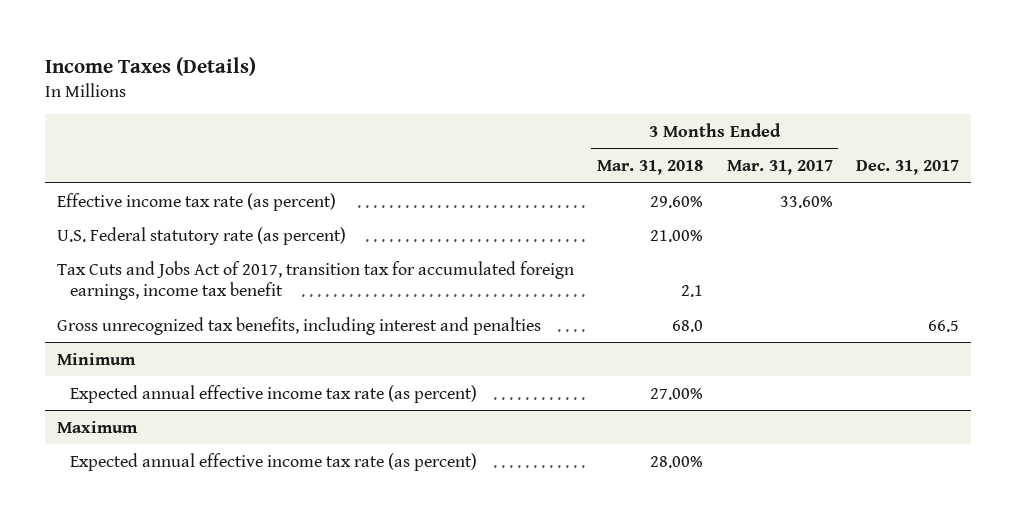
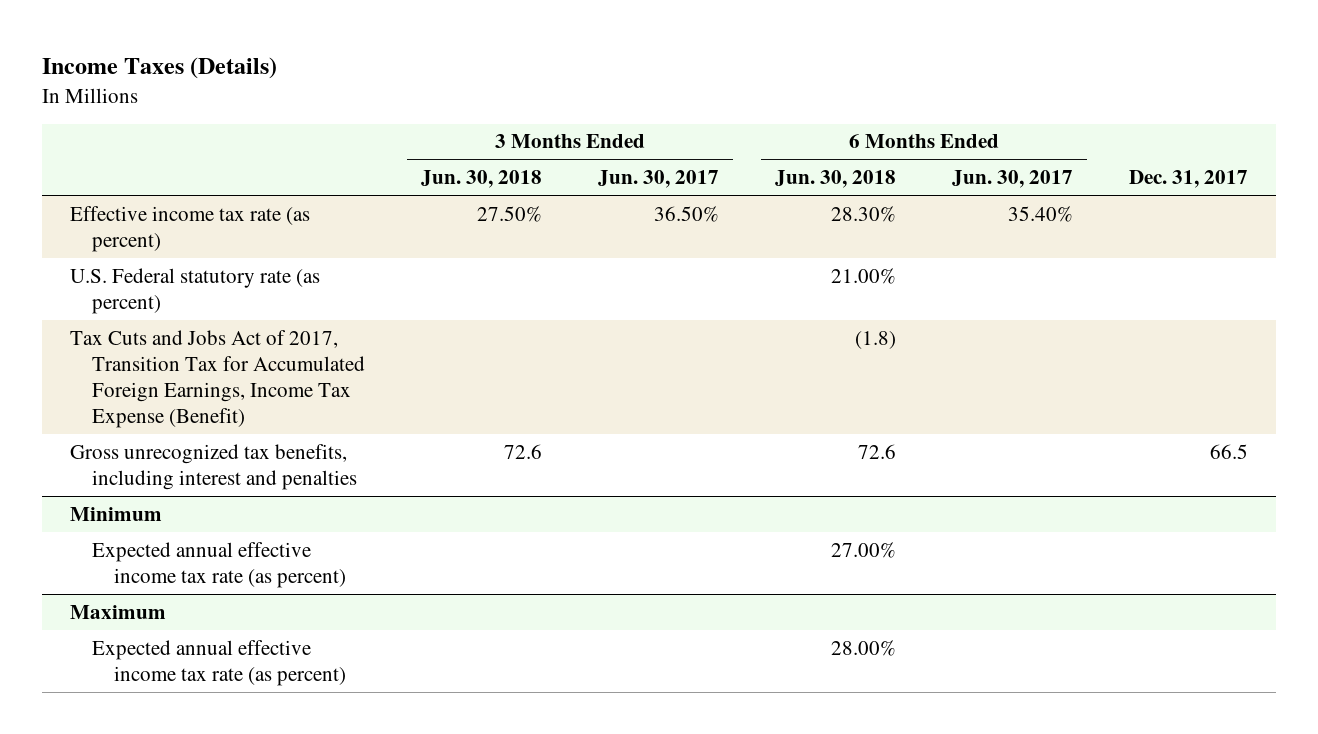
- | 3 Months Ended Mar. 31, 2018 | 3 Months Ended Mar. 31, 2017 | Dec. 31, 2017
+ | 3 Months Ended Jun. 30, 2018 | 3 Months Ended Jun. 30, 2017 | 6 Months Ended Jun. 30, 2018 | 6 Months Ended Jun. 30, 2017 | Dec. 31, 2017
- Tax Cuts and Jobs Act of 2017, transition tax for accumulated foreign earnings, income tax benefit | 2.1 | |
+ Tax Cuts and Jobs Act of 2017, Transition Tax for Accumulated Foreign Earnings, Income Tax Expense (Benefit) | | | (1.8) | |

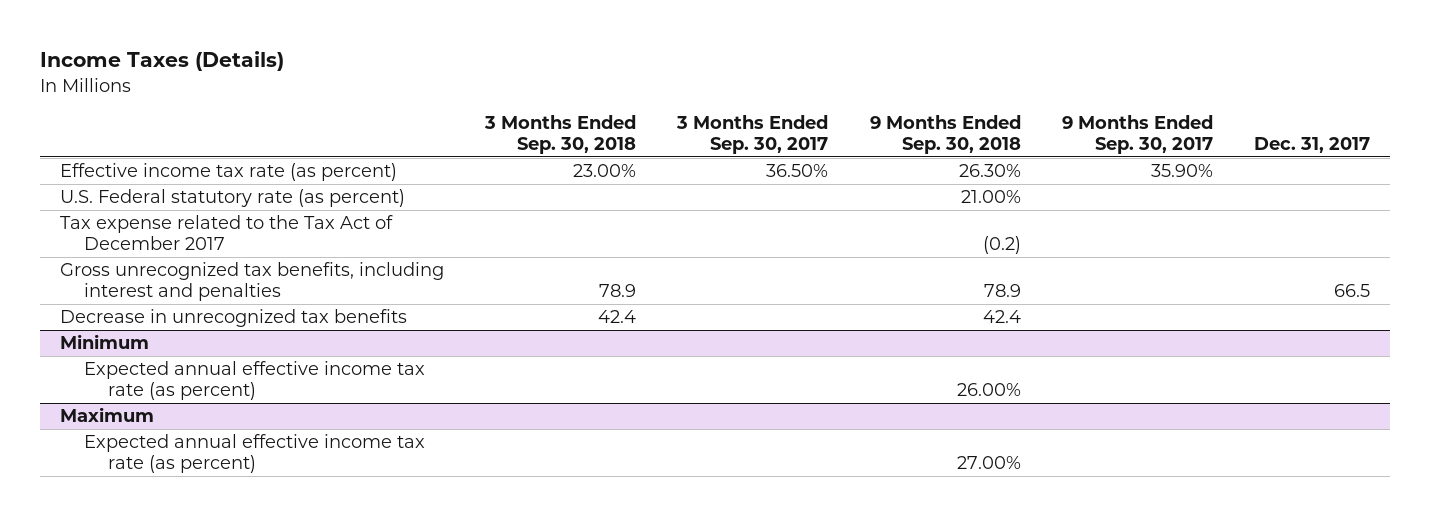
- | 3 Months Ended Jun. 30, 2018 | 3 Months Ended Jun. 30, 2017 | 6 Months Ended Jun. 30, 2018 | 6 Months Ended Jun. 30, 2017 | Dec. 31, 2017
+ | 3 Months Ended Sep. 30, 2018 | 3 Months Ended Sep. 30, 2017 | 9 Months Ended Sep. 30, 2018 | 9 Months Ended Sep. 30, 2017 | Dec. 31, 2017
- Tax Cuts and Jobs Act of 2017, Transition Tax for Accumulated Foreign Earnings, Income Tax Expense (Benefit) | | | (1.8) | |
+ Tax expense related to the Tax Act of December 2017 | | | (0.2) | |
+ Decrease in unrecognized tax benefits | 42.4 | | 42.4 | |

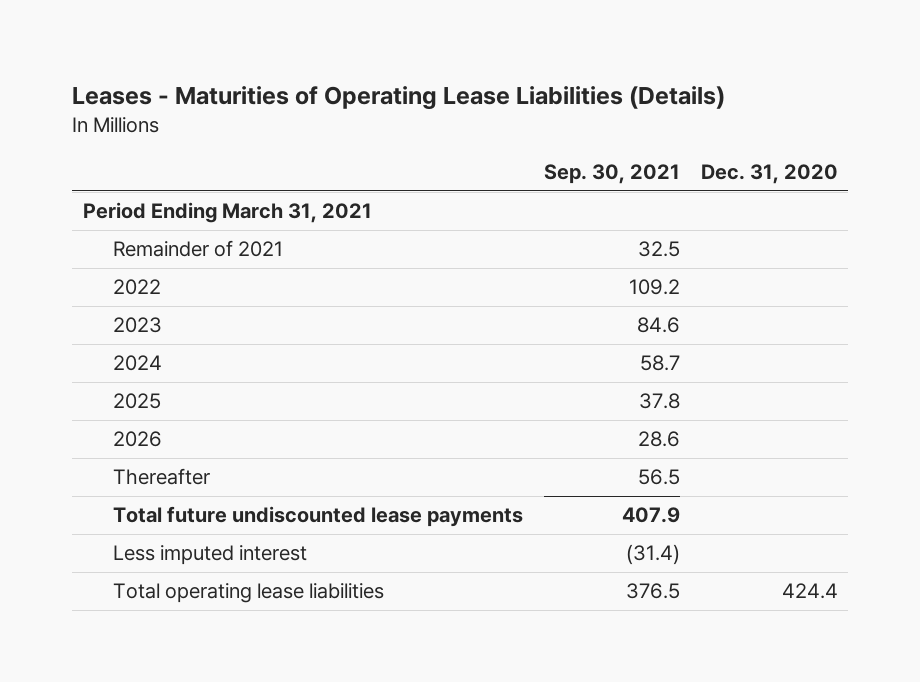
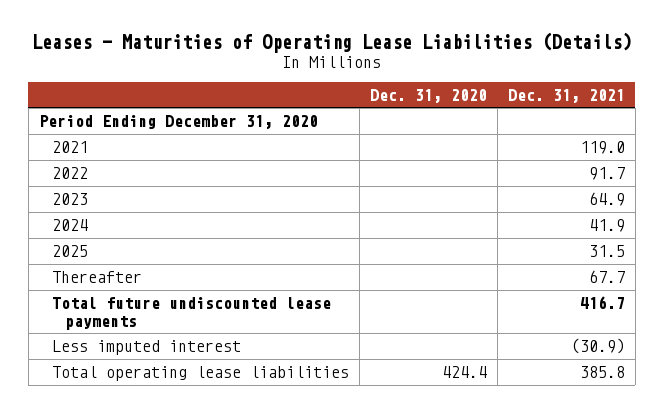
- | Sep. 30, 2021 | Dec. 31, 2020
+ | Dec. 31, 2020 | Dec. 31, 2021
- Period Ending March 31, 2021
- Remainder of 2021 | 32.5 |
+ Period Ending December 31, 2020
+ 2021 | | 119.0
- 2026 | 28.6 |

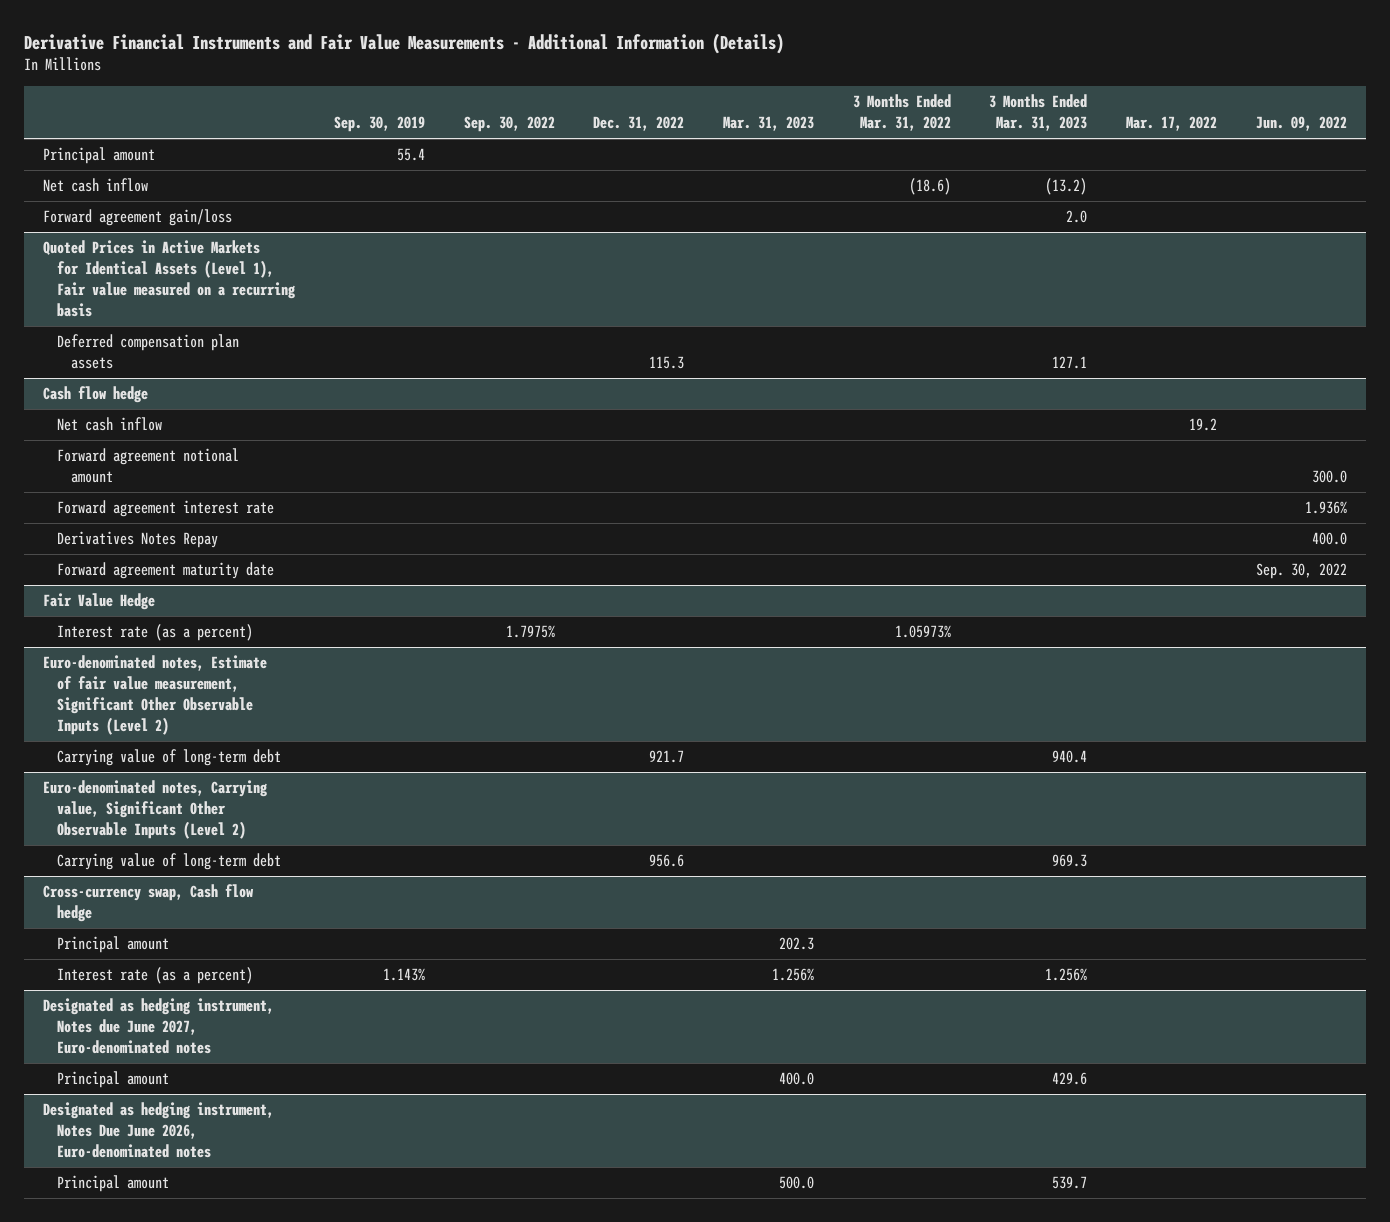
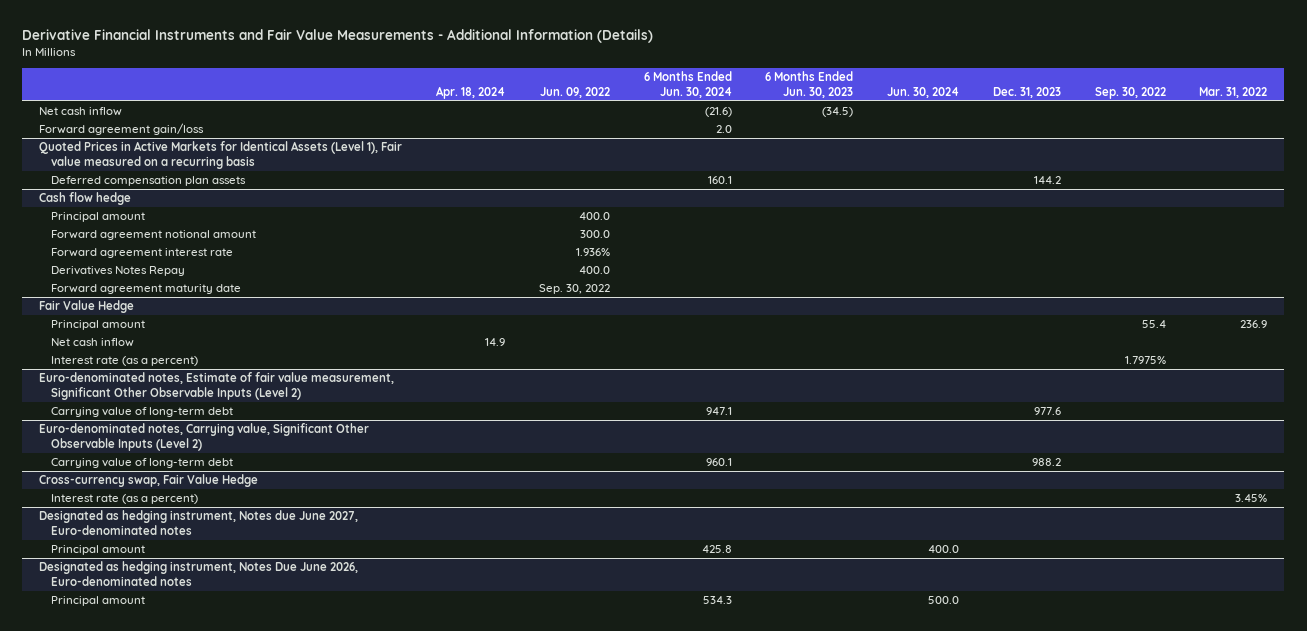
- | Sep. 30, 2019 | Sep. 30, 2022 | Dec. 31, 2022 | Mar. 31, 2023 | 3 Months Ended Mar. 31, 2022 | 3 Months Ended Mar. 31, 2023 | Mar. 17, 2022 | Jun. 09, 2022
+ | Apr. 18, 2024 | Jun. 09, 2022 | 6 Months Ended Jun. 30, 2024 | 6 Months Ended Jun. 30, 2023 | Jun. 30, 2024 | Dec. 31, 2023 | Sep. 30, 2022 | Mar. 31, 2022
- Principal amount | 55.4 | | | | | | |
@ Cash flow hedge
- Net cash inflow | | | | | | | 19.2 |
+ Principal amount | | 400.0 | | | | | |
@ Fair Value Hedge
+ Principal amount | | | | | | | 55.4 | 236.9
+ Net cash inflow | 14.9 | | | | | | |
- Cross-currency swap, Cash flow hedge
- Principal amount | | | | 202.3 | | | |
+ Cross-currency swap, Fair Value Hedge

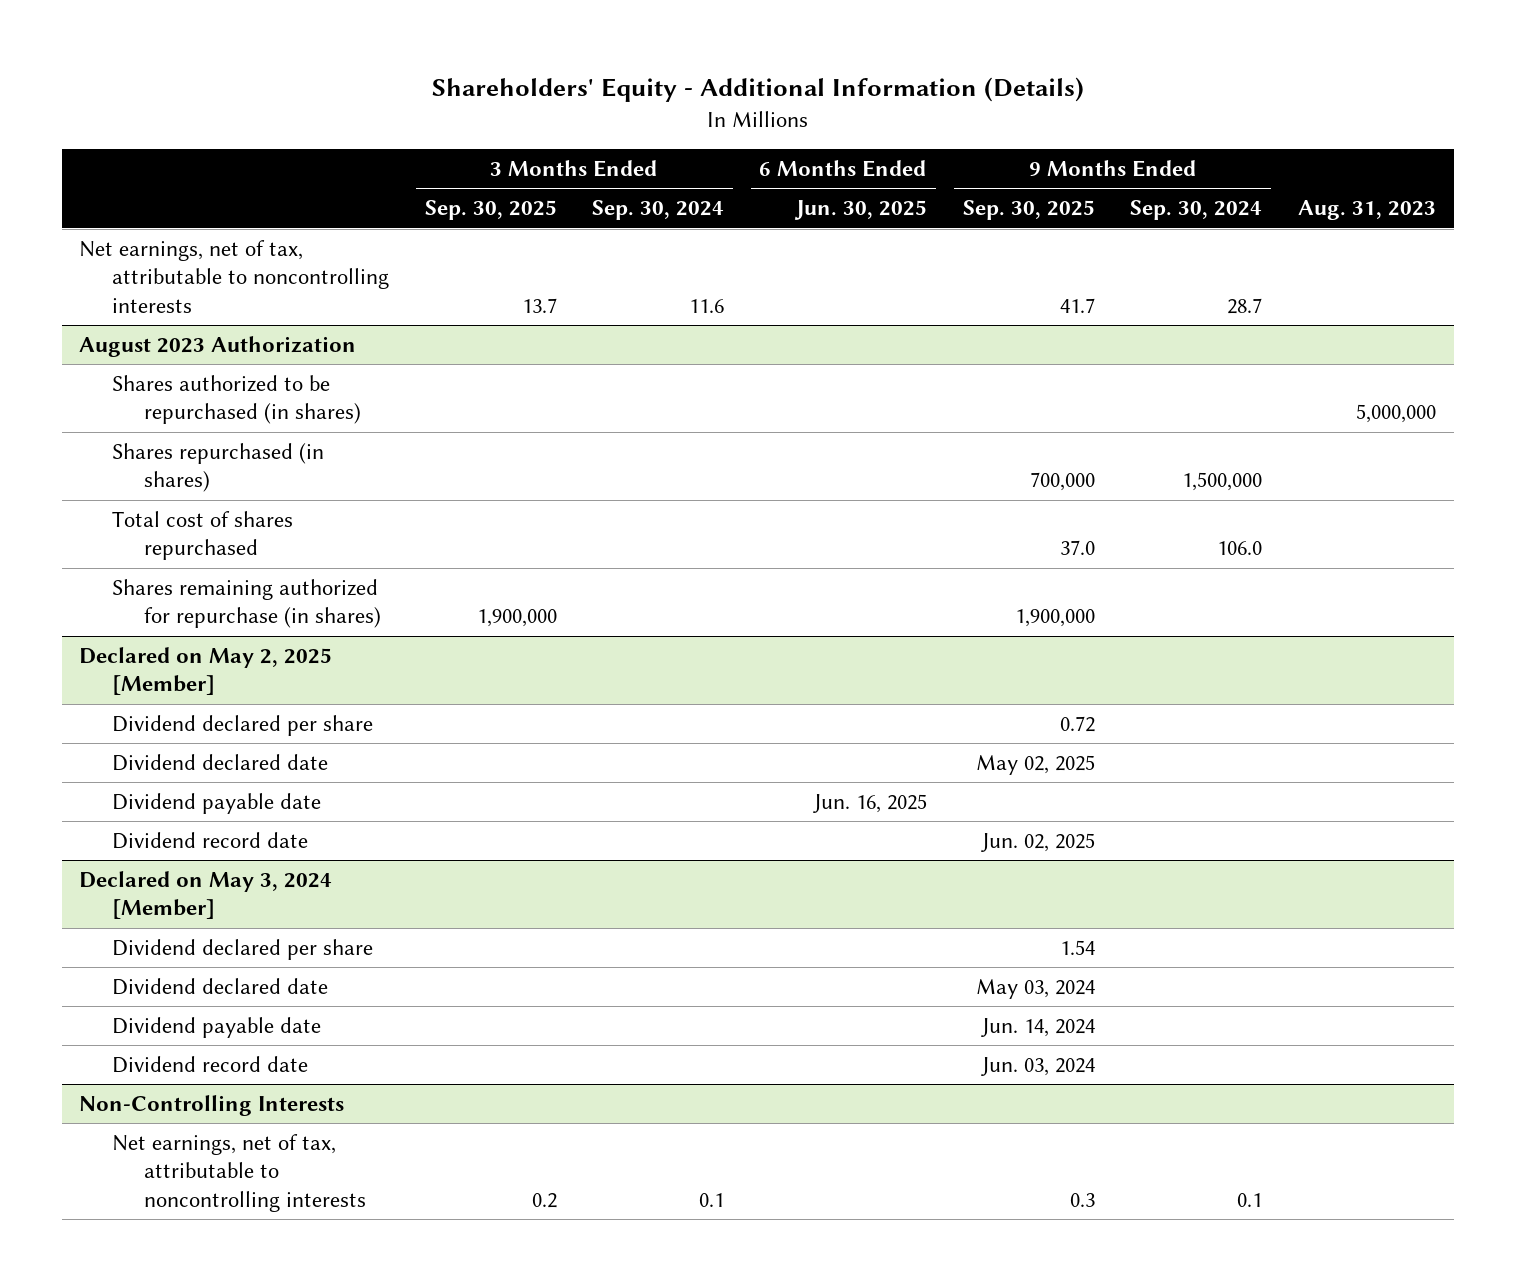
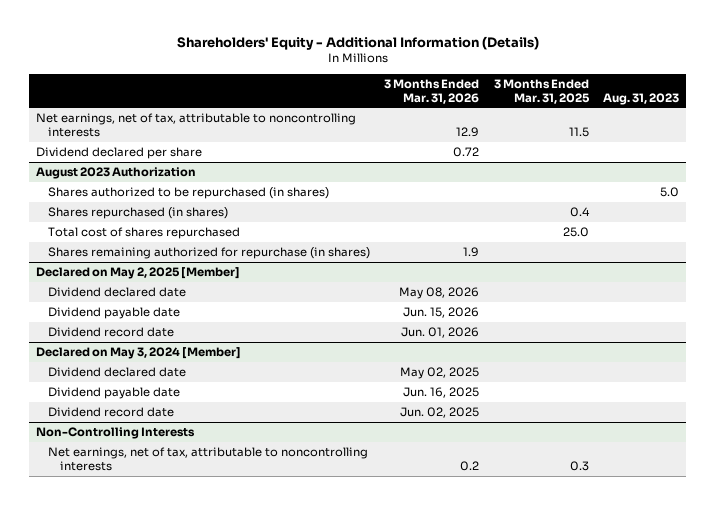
- | 3 Months Ended Sep. 30, 2025 | 3 Months Ended Sep. 30, 2024 | 6 Months Ended Jun. 30, 2025 | 9 Months Ended Sep. 30, 2025 | 9 Months Ended Sep. 30, 2024 | Aug. 31, 2023
+ | 3 Months Ended Mar. 31, 2026 | 3 Months Ended Mar. 31, 2025 | Aug. 31, 2023
+ Dividend declared per share | 0.72 | |
@ August 2023 Authorization
- Shares authorized to be repurchased (in shares) | | | | | | 5,000,000
+ Shares authorized to be repurchased (in shares) | | | 5.0
@ Declared on May 2, 2025 [Member]
- Dividend declared per share | | | | 0.72 | |
@ Declared on May 3, 2024 [Member]
- Dividend declared per share | | | | 1.54 | |

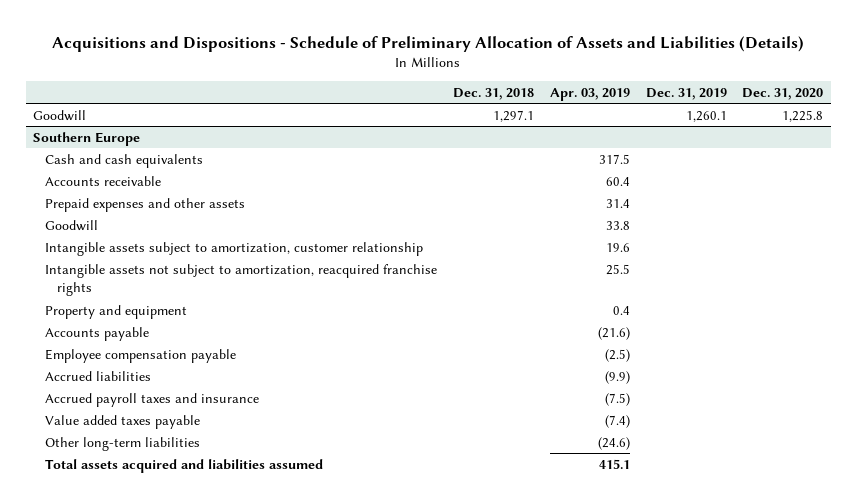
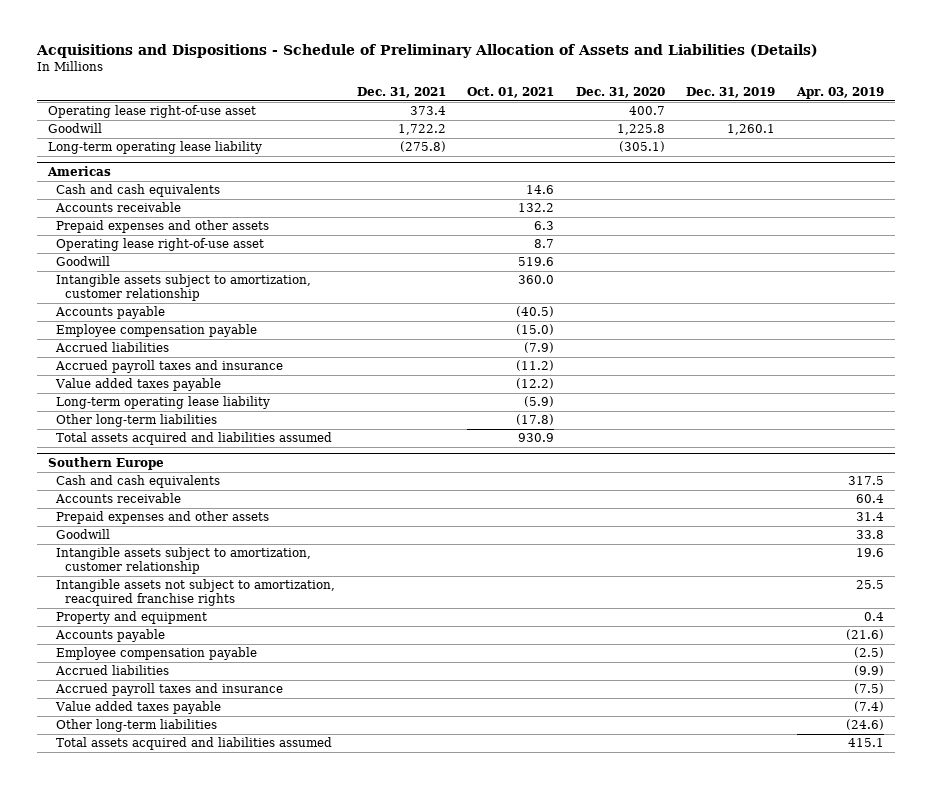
- | Dec. 31, 2018 | Apr. 03, 2019 | Dec. 31, 2019 | Dec. 31, 2020
+ | Dec. 31, 2021 | Oct. 01, 2021 | Dec. 31, 2020 | Dec. 31, 2019 | Apr. 03, 2019
+ Operating lease right-of-use asset | 373.4 | | 400.7 | |
+ Long-term operating lease liability | (275.8) | | (305.1) | |
+ Americas
+ Cash and cash equivalents | | 14.6 | | |
+ Accounts receivable | | 132.2 | | |
+ Prepaid expenses and other assets | | 6.3 | | |
+ Operating lease right-of-use asset | | 8.7 | | |
+ Goodwill | | 519.6 | | |
+ Intangible assets subject to amortization, customer relationship | | 360.0 | | |
+ Accounts payable | | (40.5) | | |
+ Employee compensation payable | | (15.0) | | |
+ Accrued liabilities | | (7.9) | | |
+ Accrued payroll taxes and insurance | | (11.2) | | |
+ Value added taxes payable | | (12.2) | | |
+ Long-term operating lease liability | | (5.9) | | |
+ Other long-term liabilities | | (17.8) | | |
+ Total assets acquired and liabilities assumed | | 930.9 | | |

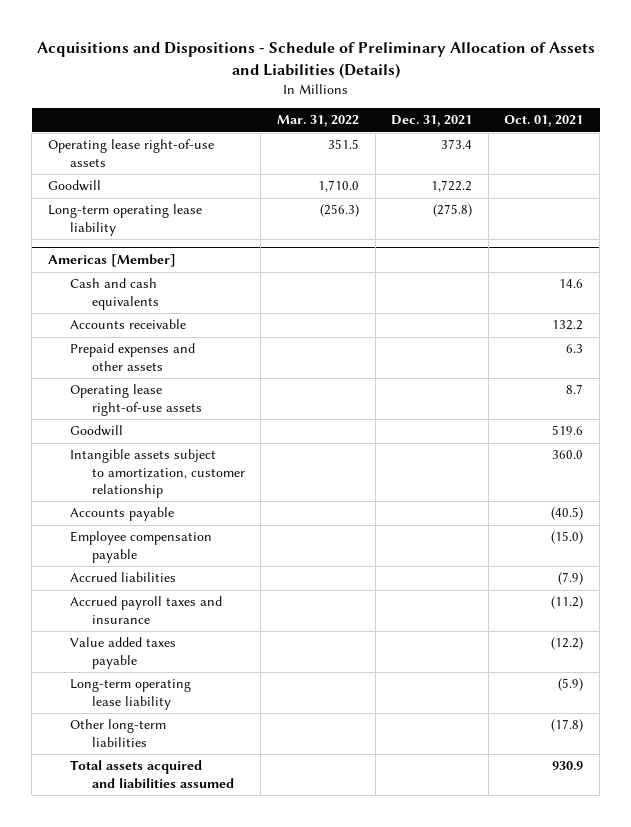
- | Dec. 31, 2021 | Oct. 01, 2021 | Dec. 31, 2020 | Dec. 31, 2019 | Apr. 03, 2019
+ | Mar. 31, 2022 | Dec. 31, 2021 | Oct. 01, 2021
- Operating lease right-of-use asset | 373.4 | | 400.7 | |
+ Operating lease right-of-use assets | 351.5 | 373.4 |
- Americas
+ Americas [Member]
- Operating lease right-of-use asset | | 8.7 | | |
+ Operating lease right-of-use assets | | | 8.7
- Southern Europe
- Cash and cash equivalents | | | | | 317.5
- Accounts receivable | | | | | 60.4
- Prepaid expenses and other assets | | | | | 31.4
- Goodwill | | | | | 33.8
- Intangible assets subject to amortization, customer relationship | | | | | 19.6
- Intangible assets not subject to amortization, reacquired franchise rights | | | | | 25.5
- Property and equipment | | | | | 0.4
- Accounts payable | | | | | (21.6)
- Employee compensation payable | | | | | (2.5)
- Accrued liabilities | | | | | (9.9)
- Accrued payroll taxes and insurance | | | | | (7.5)
- Value added taxes payable | | | | | (7.4)
- Other long-term liabilities | | | | | (24.6)
- Total assets acquired and liabilities assumed | | | | | 415.1

